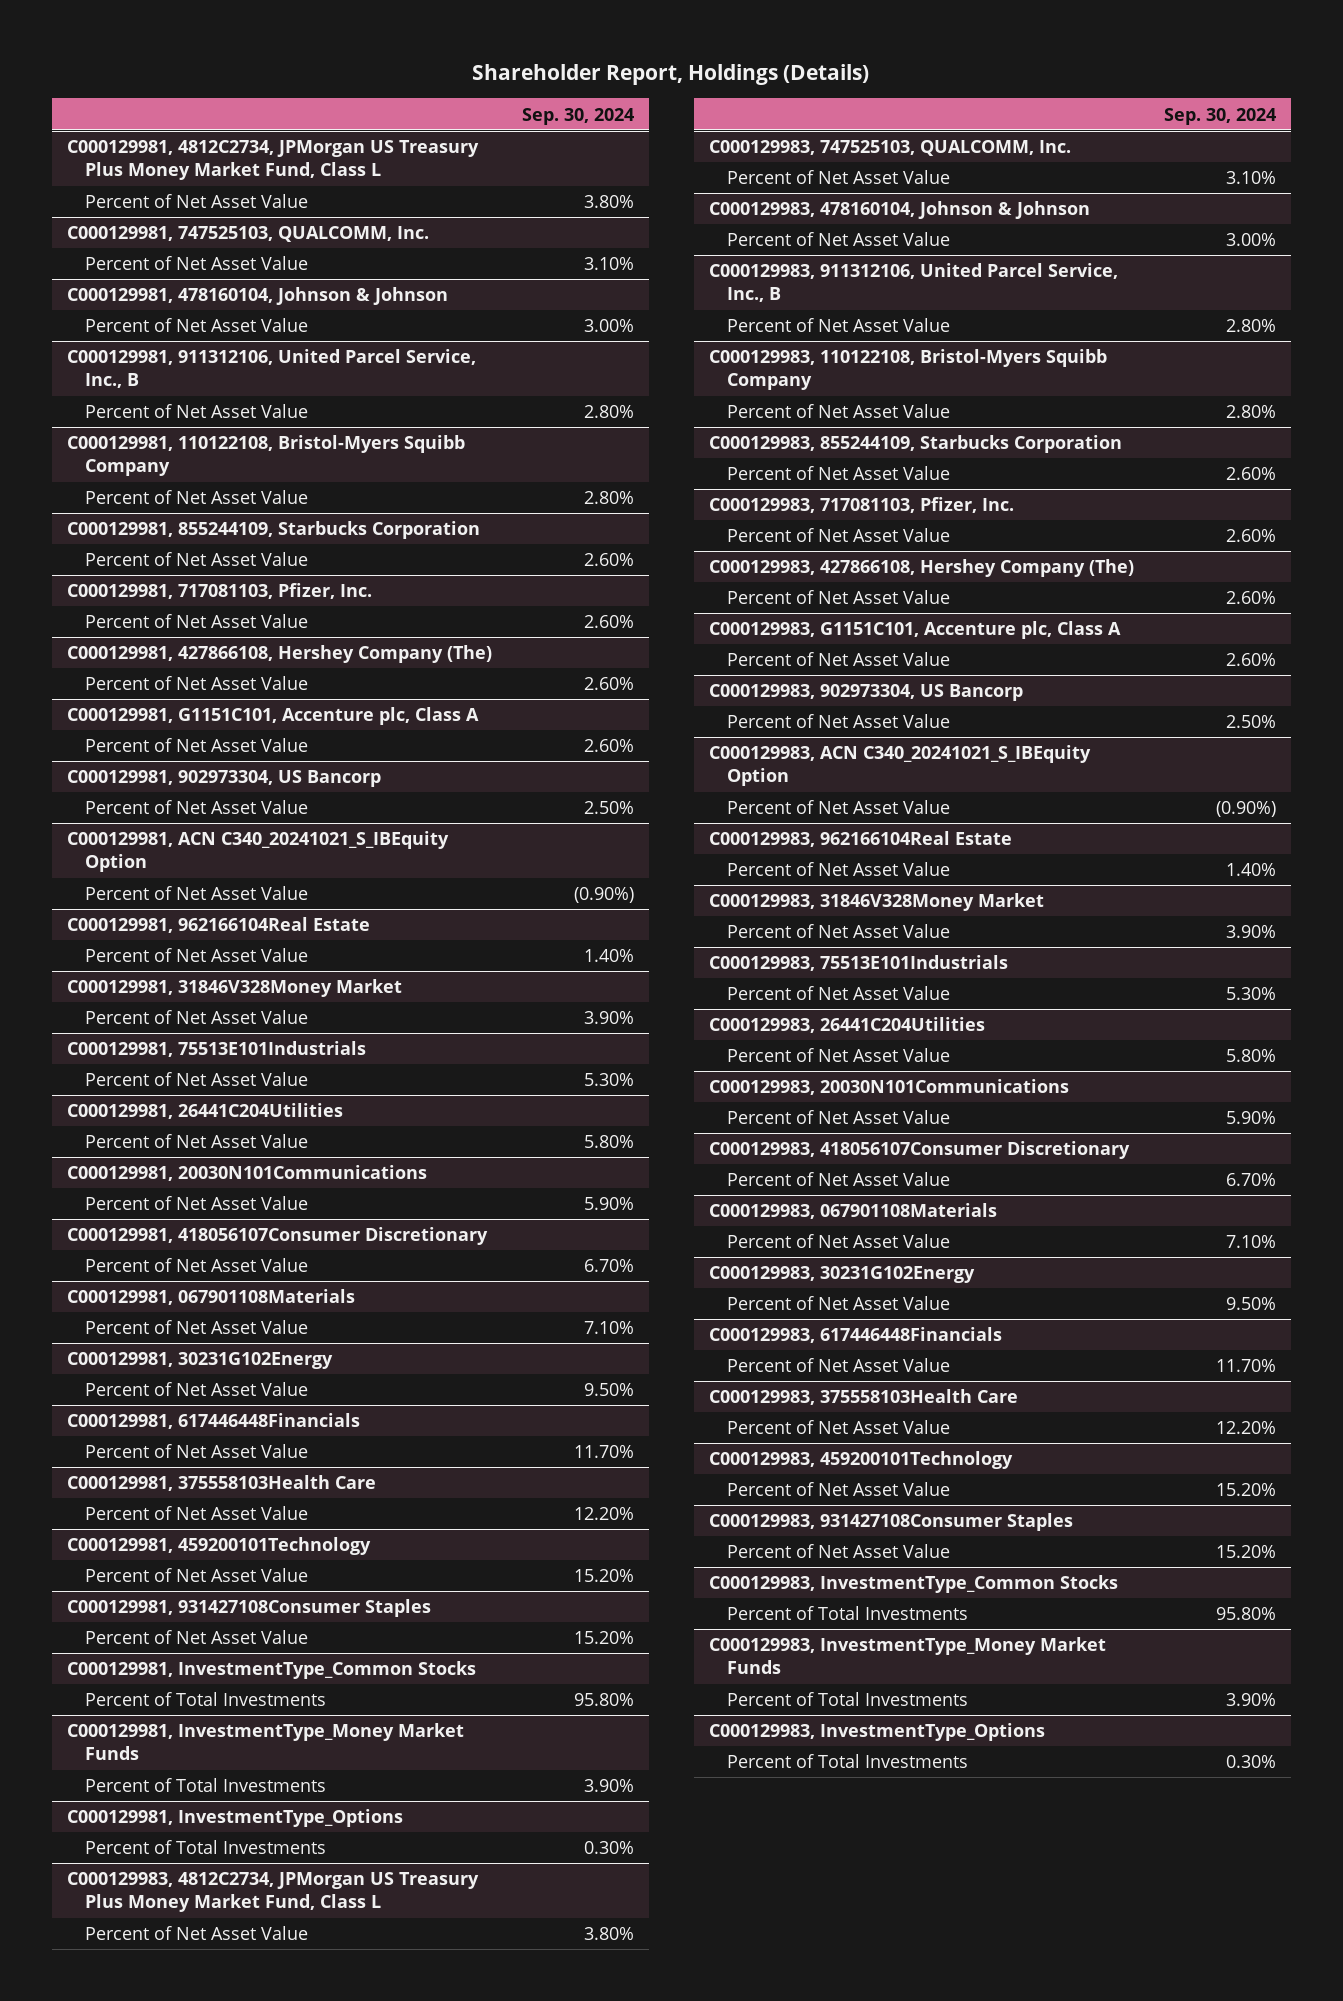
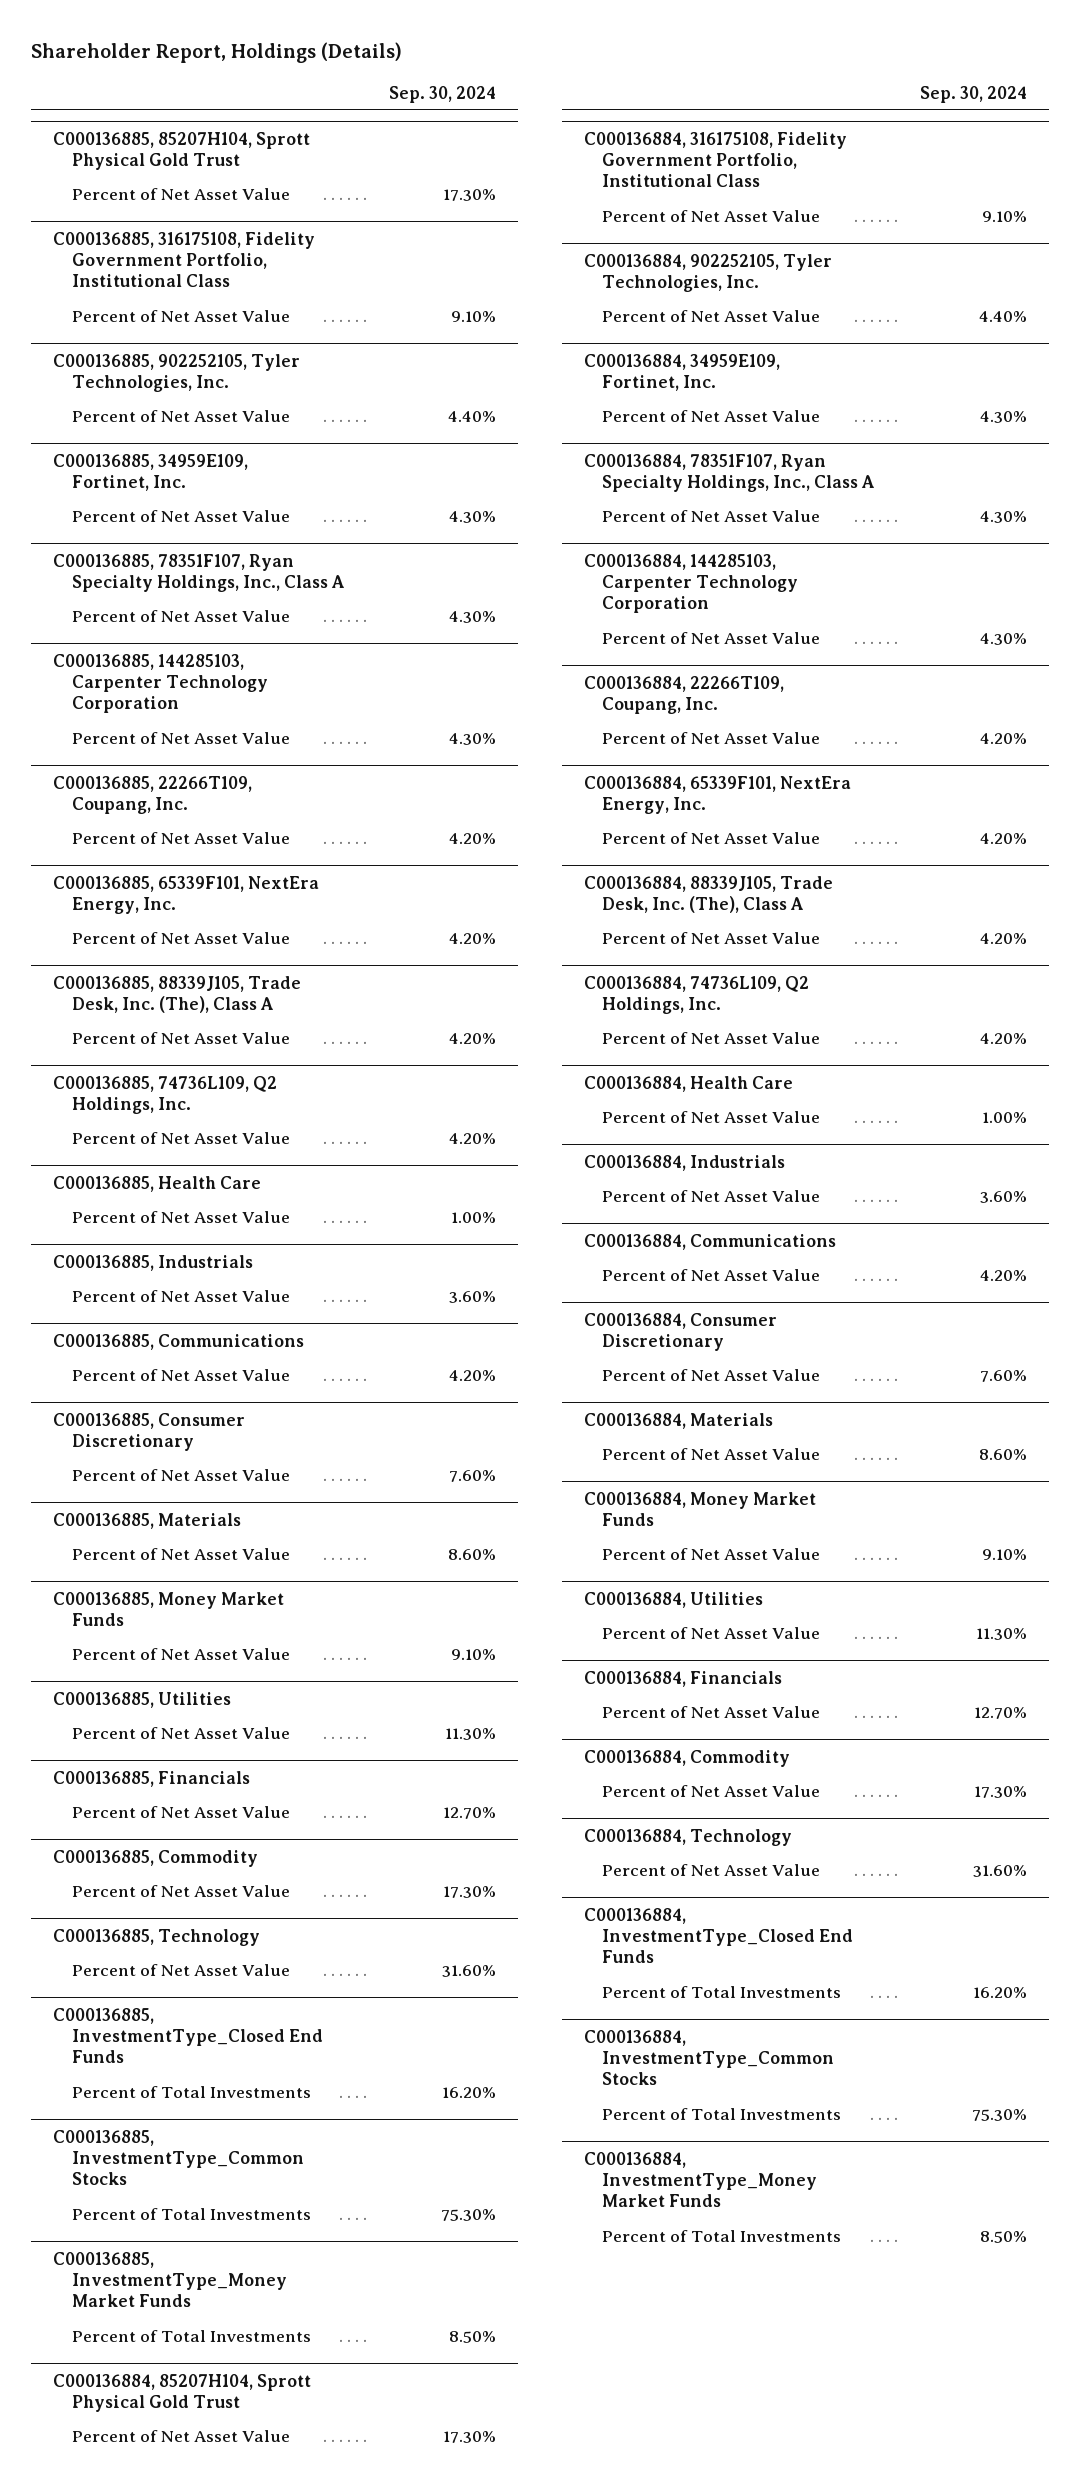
- C000129981, 4812C2734, JPMorgan US Treasury Plus Money Market Fund, Class L
- Percent of Net Asset Value | 3.80%
- C000129981, 747525103, QUALCOMM, Inc.
- Percent of Net Asset Value | 3.10%
- C000129981, 478160104, Johnson & Johnson
- Percent of Net Asset Value | 3.00%
- C000129981, 911312106, United Parcel Service, Inc., B
- Percent of Net Asset Value | 2.80%
- C000129981, 110122108, Bristol-Myers Squibb Company
- Percent of Net Asset Value | 2.80%
- C000129981, 855244109, Starbucks Corporation
- Percent of Net Asset Value | 2.60%
- C000129981, 717081103, Pfizer, Inc.
- Percent of Net Asset Value | 2.60%
- C000129981, 427866108, Hershey Company (The)
- Percent of Net Asset Value | 2.60%
- C000129981, G1151C101, Accenture plc, Class A
- Percent of Net Asset Value | 2.60%
- C000129981, 902973304, US Bancorp
- Percent of Net Asset Value | 2.50%
- C000129981, ACN C340_20241021_S_IBEquity Option
- Percent of Net Asset Value | (0.90%)
- C000129981, 962166104Real Estate
- Percent of Net Asset Value | 1.40%
- C000129981, 31846V328Money Market
- Percent of Net Asset Value | 3.90%
- C000129981, 75513E101Industrials
- Percent of Net Asset Value | 5.30%
- C000129981, 26441C204Utilities
- Percent of Net Asset Value | 5.80%
- C000129981, 20030N101Communications
- Percent of Net Asset Value | 5.90%
- C000129981, 418056107Consumer Discretionary
- Percent of Net Asset Value | 6.70%
- C000129981, 067901108Materials
- Percent of Net Asset Value | 7.10%
- C000129981, 30231G102Energy
- Percent of Net Asset Value | 9.50%
- C000129981, 617446448Financials
- Percent of Net Asset Value | 11.70%
- C000129981, 375558103Health Care
- Percent of Net Asset Value | 12.20%
- C000129981, 459200101Technology
- Percent of Net Asset Value | 15.20%
- C000129981, 931427108Consumer Staples
- Percent of Net Asset Value | 15.20%
- C000129981, InvestmentType_Common Stocks
- Percent of Total Investments | 95.80%
- C000129981, InvestmentType_Money Market Funds
- Percent of Total Investments | 3.90%
- C000129981, InvestmentType_Options
- Percent of Total Investments | 0.30%
- C000129983, 4812C2734, JPMorgan US Treasury Plus Money Market Fund, Class L
- Percent of Net Asset Value | 3.80%
- C000129983, 747525103, QUALCOMM, Inc.
- Percent of Net Asset Value | 3.10%
- C000129983, 478160104, Johnson & Johnson
- Percent of Net Asset Value | 3.00%
- C000129983, 911312106, United Parcel Service, Inc., B
- Percent of Net Asset Value | 2.80%
- C000129983, 110122108, Bristol-Myers Squibb Company
- Percent of Net Asset Value | 2.80%
- C000129983, 855244109, Starbucks Corporation
- Percent of Net Asset Value | 2.60%
- C000129983, 717081103, Pfizer, Inc.
- Percent of Net Asset Value | 2.60%
- C000129983, 427866108, Hershey Company (The)
- Percent of Net Asset Value | 2.60%
- C000129983, G1151C101, Accenture plc, Class A
- Percent of Net Asset Value | 2.60%
- C000129983, 902973304, US Bancorp
- Percent of Net Asset Value | 2.50%
- C000129983, ACN C340_20241021_S_IBEquity Option
- Percent of Net Asset Value | (0.90%)
- C000129983, 962166104Real Estate
- Percent of Net Asset Value | 1.40%
- C000129983, 31846V328Money Market
- Percent of Net Asset Value | 3.90%
- C000129983, 75513E101Industrials
- Percent of Net Asset Value | 5.30%
- C000129983, 26441C204Utilities
- Percent of Net Asset Value | 5.80%
- C000129983, 20030N101Communications
- Percent of Net Asset Value | 5.90%
- C000129983, 418056107Consumer Discretionary
- Percent of Net Asset Value | 6.70%
- C000129983, 067901108Materials
- Percent of Net Asset Value | 7.10%
- C000129983, 30231G102Energy
- Percent of Net Asset Value | 9.50%
- C000129983, 617446448Financials
- Percent of Net Asset Value | 11.70%
- C000129983, 375558103Health Care
- Percent of Net Asset Value | 12.20%
- C000129983, 459200101Technology
- Percent of Net Asset Value | 15.20%
- C000129983, 931427108Consumer Staples
- Percent of Net Asset Value | 15.20%
- C000129983, InvestmentType_Common Stocks
- Percent of Total Investments | 95.80%
- C000129983, InvestmentType_Money Market Funds
- Percent of Total Investments | 3.90%
- C000129983, InvestmentType_Options
- Percent of Total Investments | 0.30%
+ C000136885, 85207H104, Sprott Physical Gold Trust
+ Percent of Net Asset Value | 17.30%
+ C000136885, 316175108, Fidelity Government Portfolio, Institutional Class
+ Percent of Net Asset Value | 9.10%
+ C000136885, 902252105, Tyler Technologies, Inc.
+ Percent of Net Asset Value | 4.40%
+ C000136885, 34959E109, Fortinet, Inc.
+ Percent of Net Asset Value | 4.30%
+ C000136885, 78351F107, Ryan Specialty Holdings, Inc., Class A
+ Percent of Net Asset Value | 4.30%
+ C000136885, 144285103, Carpenter Technology Corporation
+ Percent of Net Asset Value | 4.30%
+ C000136885, 22266T109, Coupang, Inc.
+ Percent of Net Asset Value | 4.20%
+ C000136885, 65339F101, NextEra Energy, Inc.
+ Percent of Net Asset Value | 4.20%
+ C000136885, 88339J105, Trade Desk, Inc. (The), Class A
+ Percent of Net Asset Value | 4.20%
+ C000136885, 74736L109, Q2 Holdings, Inc.
+ Percent of Net Asset Value | 4.20%
+ C000136885, Health Care
+ Percent of Net Asset Value | 1.00%
+ C000136885, Industrials
+ Percent of Net Asset Value | 3.60%
+ C000136885, Communications
+ Percent of Net Asset Value | 4.20%
+ C000136885, Consumer Discretionary
+ Percent of Net Asset Value | 7.60%
+ C000136885, Materials
+ Percent of Net Asset Value | 8.60%
+ C000136885, Money Market Funds
+ Percent of Net Asset Value | 9.10%
+ C000136885, Utilities
+ Percent of Net Asset Value | 11.30%
+ C000136885, Financials
+ Percent of Net Asset Value | 12.70%
+ C000136885, Commodity
+ Percent of Net Asset Value | 17.30%
+ C000136885, Technology
+ Percent of Net Asset Value | 31.60%
+ C000136885, InvestmentType_Closed End Funds
+ Percent of Total Investments | 16.20%
+ C000136885, InvestmentType_Common Stocks
+ Percent of Total Investments | 75.30%
+ C000136885, InvestmentType_Money Market Funds
+ Percent of Total Investments | 8.50%
+ C000136884, 85207H104, Sprott Physical Gold Trust
+ Percent of Net Asset Value | 17.30%
+ C000136884, 316175108, Fidelity Government Portfolio, Institutional Class
+ Percent of Net Asset Value | 9.10%
+ C000136884, 902252105, Tyler Technologies, Inc.
+ Percent of Net Asset Value | 4.40%
+ C000136884, 34959E109, Fortinet, Inc.
+ Percent of Net Asset Value | 4.30%
+ C000136884, 78351F107, Ryan Specialty Holdings, Inc., Class A
+ Percent of Net Asset Value | 4.30%
+ C000136884, 144285103, Carpenter Technology Corporation
+ Percent of Net Asset Value | 4.30%
+ C000136884, 22266T109, Coupang, Inc.
+ Percent of Net Asset Value | 4.20%
+ C000136884, 65339F101, NextEra Energy, Inc.
+ Percent of Net Asset Value | 4.20%
+ C000136884, 88339J105, Trade Desk, Inc. (The), Class A
+ Percent of Net Asset Value | 4.20%
+ C000136884, 74736L109, Q2 Holdings, Inc.
+ Percent of Net Asset Value | 4.20%
+ C000136884, Health Care
+ Percent of Net Asset Value | 1.00%
+ C000136884, Industrials
+ Percent of Net Asset Value | 3.60%
+ C000136884, Communications
+ Percent of Net Asset Value | 4.20%
+ C000136884, Consumer Discretionary
+ Percent of Net Asset Value | 7.60%
+ C000136884, Materials
+ Percent of Net Asset Value | 8.60%
+ C000136884, Money Market Funds
+ Percent of Net Asset Value | 9.10%
+ C000136884, Utilities
+ Percent of Net Asset Value | 11.30%
+ C000136884, Financials
+ Percent of Net Asset Value | 12.70%
+ C000136884, Commodity
+ Percent of Net Asset Value | 17.30%
+ C000136884, Technology
+ Percent of Net Asset Value | 31.60%
+ C000136884, InvestmentType_Closed End Funds
+ Percent of Total Investments | 16.20%
+ C000136884, InvestmentType_Common Stocks
+ Percent of Total Investments | 75.30%
+ C000136884, InvestmentType_Money Market Funds
+ Percent of Total Investments | 8.50%

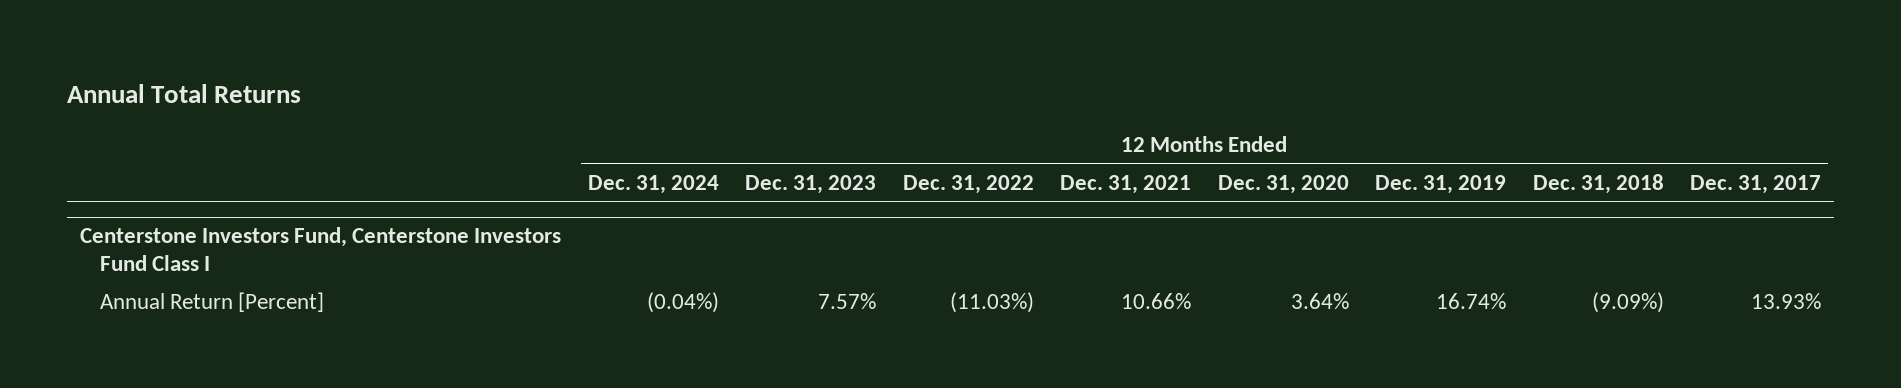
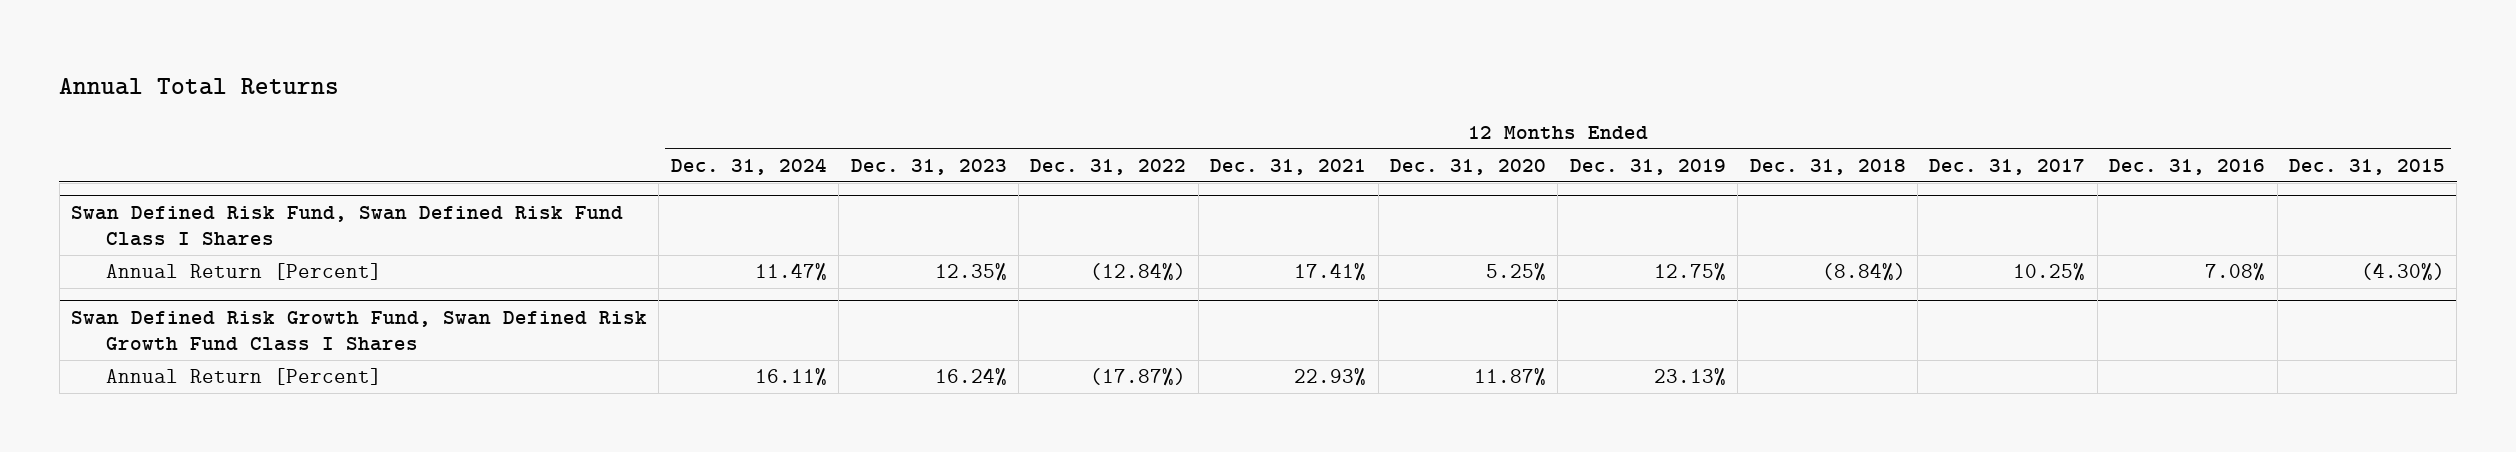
- | 12 Months Ended Dec. 31, 2024 | 12 Months Ended Dec. 31, 2023 | 12 Months Ended Dec. 31, 2022 | 12 Months Ended Dec. 31, 2021 | 12 Months Ended Dec. 31, 2020 | 12 Months Ended Dec. 31, 2019 | 12 Months Ended Dec. 31, 2018 | 12 Months Ended Dec. 31, 2017
+ | 12 Months Ended Dec. 31, 2024 | 12 Months Ended Dec. 31, 2023 | 12 Months Ended Dec. 31, 2022 | 12 Months Ended Dec. 31, 2021 | 12 Months Ended Dec. 31, 2020 | 12 Months Ended Dec. 31, 2019 | 12 Months Ended Dec. 31, 2018 | 12 Months Ended Dec. 31, 2017 | 12 Months Ended Dec. 31, 2016 | 12 Months Ended Dec. 31, 2015
- Centerstone Investors Fund, Centerstone Investors Fund Class I
- Annual Return [Percent] | (0.04%) | 7.57% | (11.03%) | 10.66% | 3.64% | 16.74% | (9.09%) | 13.93%
+ Swan Defined Risk Fund, Swan Defined Risk Fund Class I Shares
+ Annual Return [Percent] | 11.47% | 12.35% | (12.84%) | 17.41% | 5.25% | 12.75% | (8.84%) | 10.25% | 7.08% | (4.30%)
+ Swan Defined Risk Growth Fund, Swan Defined Risk Growth Fund Class I Shares
+ Annual Return [Percent] | 16.11% | 16.24% | (17.87%) | 22.93% | 11.87% | 23.13% | | | |

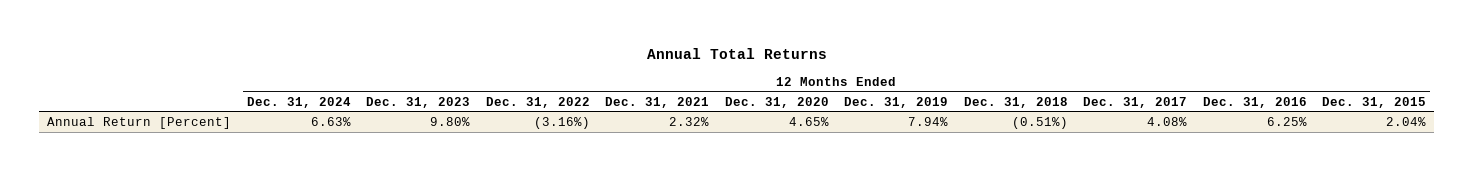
- Swan Defined Risk Fund, Swan Defined Risk Fund Class I Shares
- Annual Return [Percent] | 11.47% | 12.35% | (12.84%) | 17.41% | 5.25% | 12.75% | (8.84%) | 10.25% | 7.08% | (4.30%)
- Swan Defined Risk Growth Fund, Swan Defined Risk Growth Fund Class I Shares
- Annual Return [Percent] | 16.11% | 16.24% | (17.87%) | 22.93% | 11.87% | 23.13% | | | |
+ Annual Return [Percent] | 6.63% | 9.80% | (3.16%) | 2.32% | 4.65% | 7.94% | (0.51%) | 4.08% | 6.25% | 2.04%

